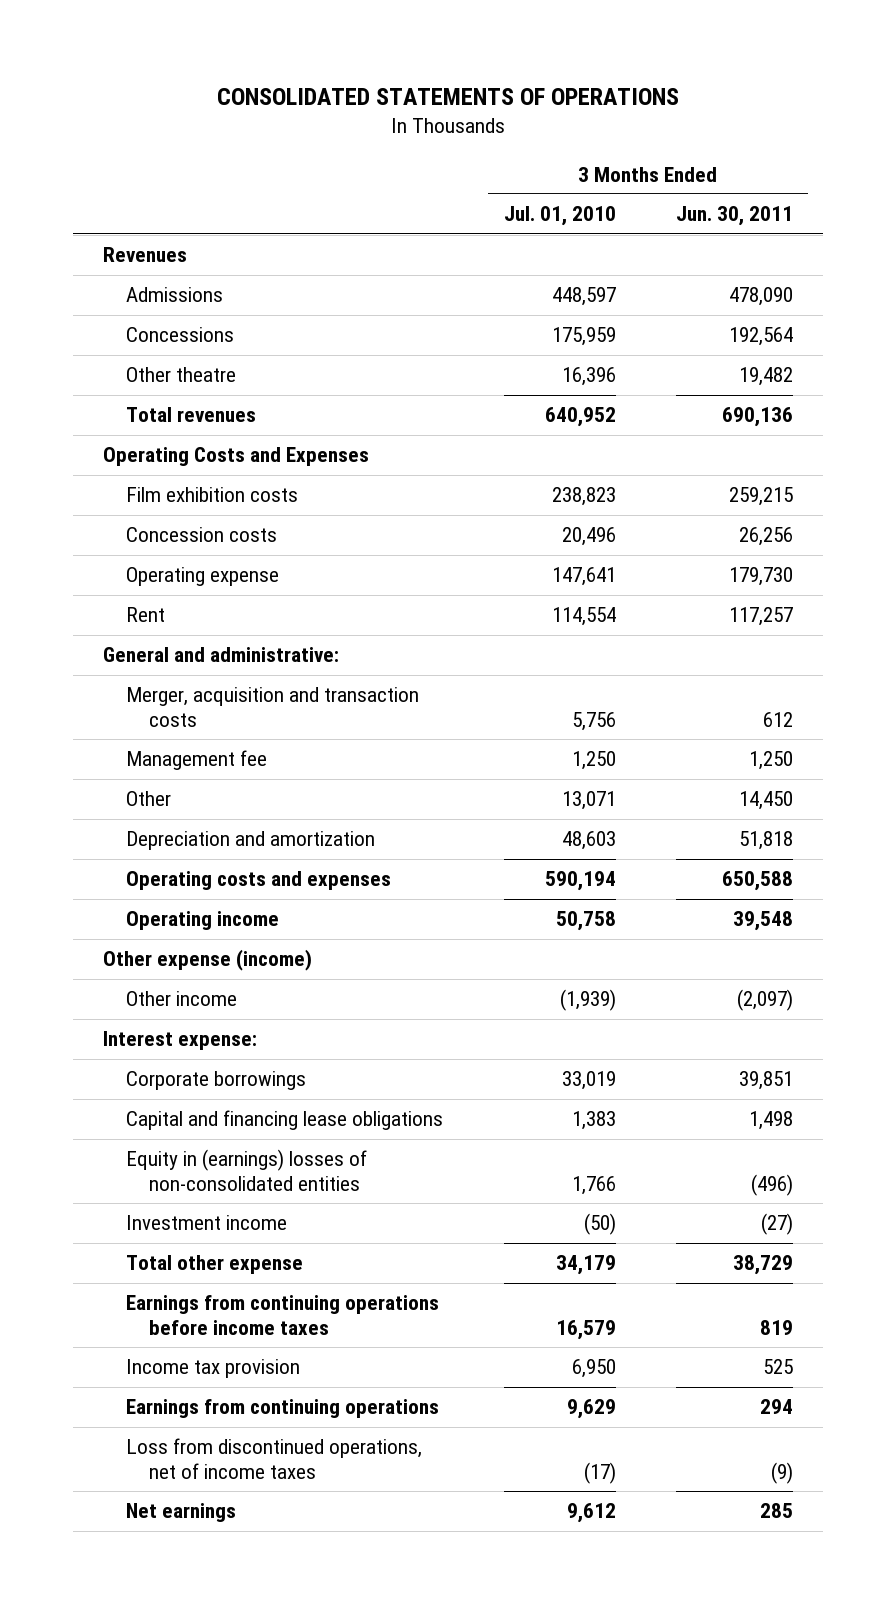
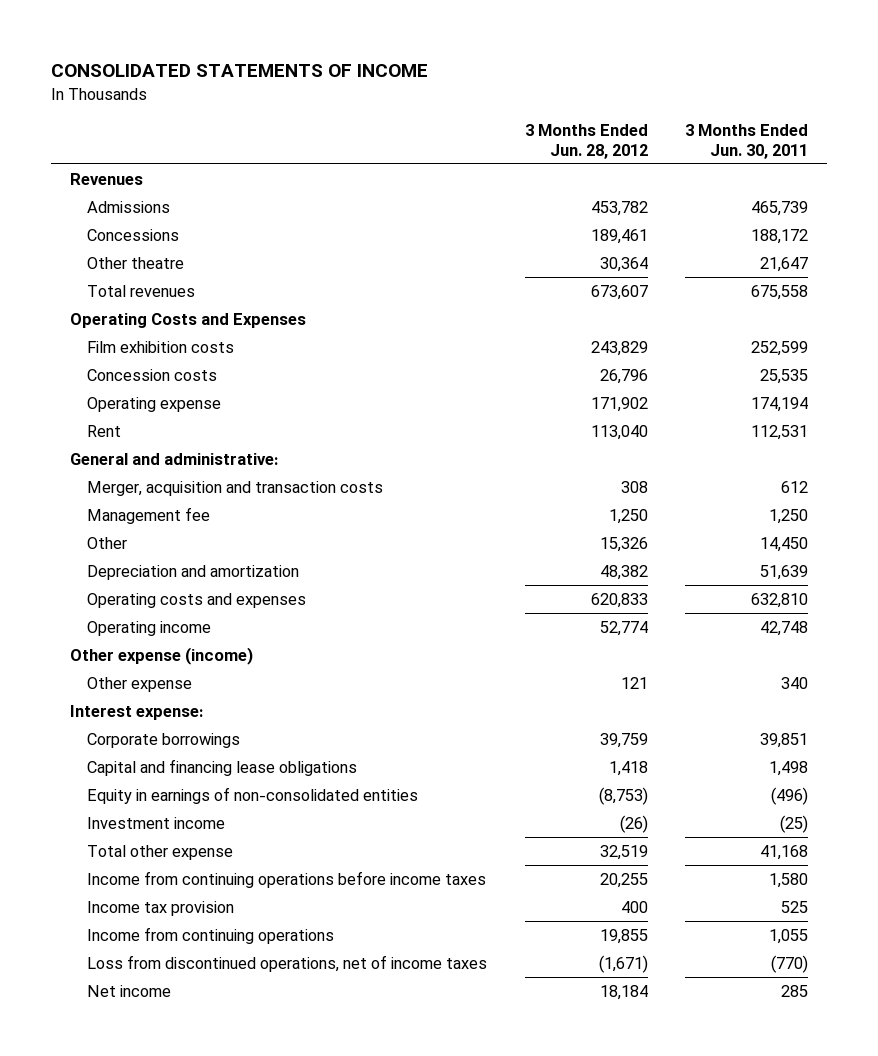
- CONSOLIDATED STATEMENTS OF OPERATIONS
+ CONSOLIDATED STATEMENTS OF INCOME
- | 3 Months Ended Jul. 01, 2010 | 3 Months Ended Jun. 30, 2011
+ | 3 Months Ended Jun. 28, 2012 | 3 Months Ended Jun. 30, 2011
- Admissions | 448,597 | 478,090
- Concessions | 175,959 | 192,564
- Other theatre | 16,396 | 19,482
- Total revenues | 640,952 | 690,136
+ Admissions | 453,782 | 465,739
+ Concessions | 189,461 | 188,172
+ Other theatre | 30,364 | 21,647
+ Total revenues | 673,607 | 675,558
- Film exhibition costs | 238,823 | 259,215
- Concession costs | 20,496 | 26,256
- Operating expense | 147,641 | 179,730
- Rent | 114,554 | 117,257
+ Film exhibition costs | 243,829 | 252,599
+ Concession costs | 26,796 | 25,535
+ Operating expense | 171,902 | 174,194
+ Rent | 113,040 | 112,531
- Depreciation and amortization | 48,603 | 51,818
- Operating costs and expenses | 590,194 | 650,588
- Operating income | 50,758 | 39,548
+ Depreciation and amortization | 48,382 | 51,639
+ Operating costs and expenses | 620,833 | 632,810
+ Operating income | 52,774 | 42,748
- Other income | (1,939) | (2,097)
+ Other expense | 121 | 340
- Equity in (earnings) losses of non-consolidated entities | 1,766 | (496)
- Investment income | (50) | (27)
- Total other expense | 34,179 | 38,729
- Earnings from continuing operations before income taxes | 16,579 | 819
+ Equity in earnings of non-consolidated entities | (8,753) | (496)
+ Investment income | (26) | (25)
+ Total other expense | 32,519 | 41,168
+ Income from continuing operations before income taxes | 20,255 | 1,580
- Earnings from continuing operations | 9,629 | 294
- Loss from discontinued operations, net of income taxes | (17) | (9)
- Net earnings | 9,612 | 285
+ Income from continuing operations | 19,855 | 1,055
+ Loss from discontinued operations, net of income taxes | (1,671) | (770)
+ Net income | 18,184 | 285

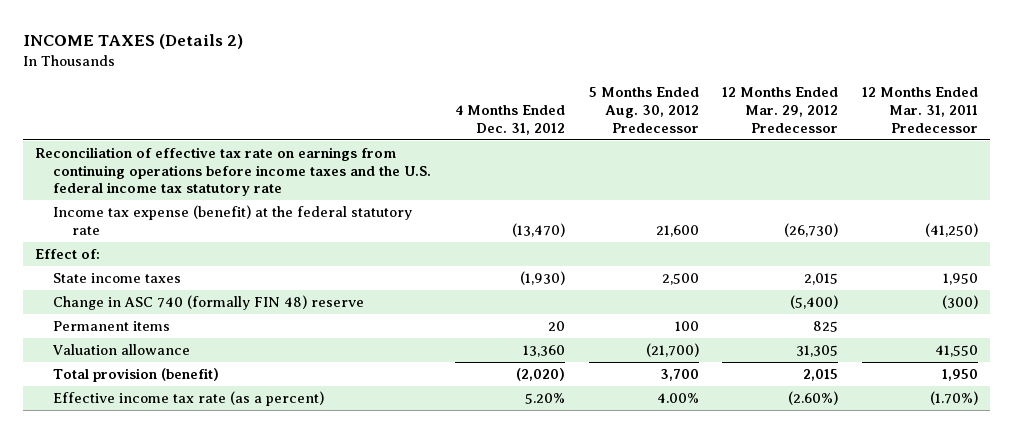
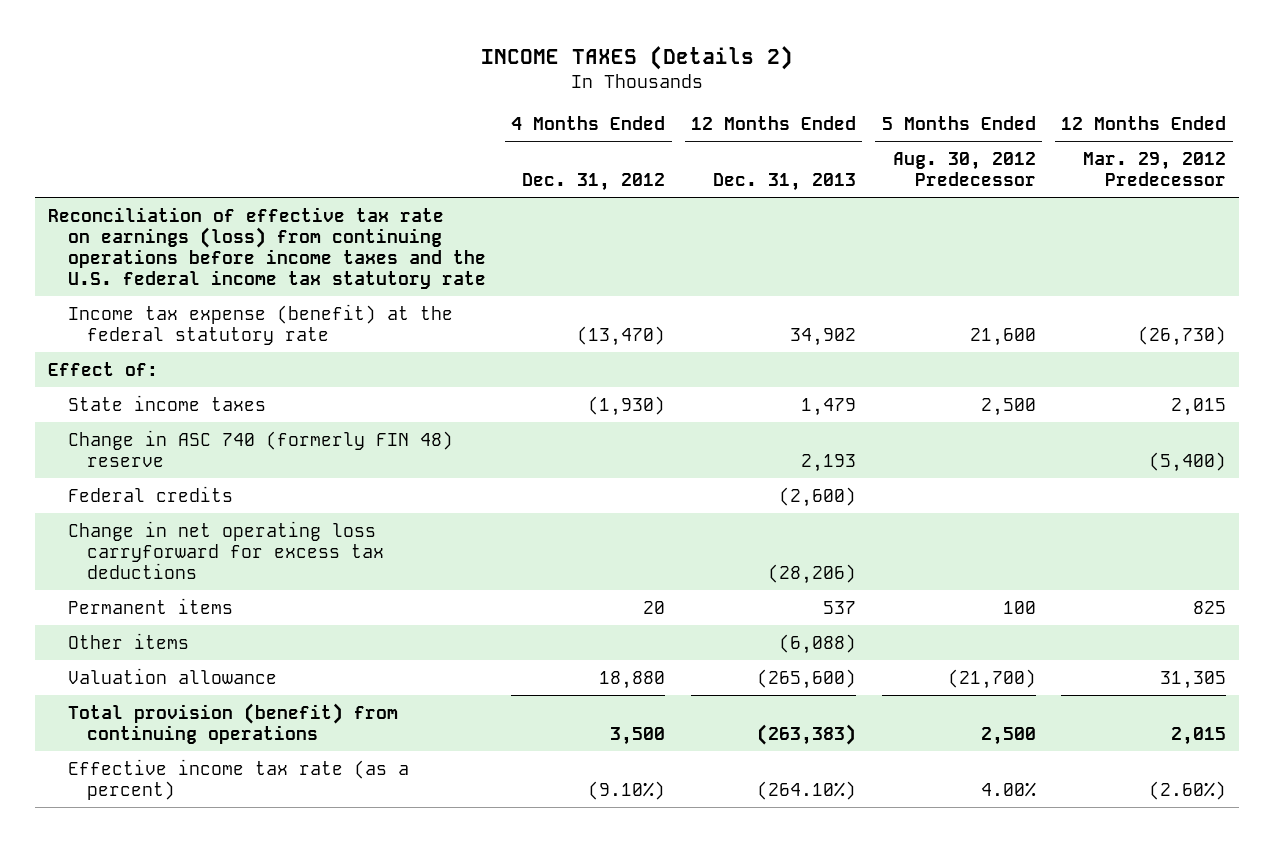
- | 4 Months Ended Dec. 31, 2012 | 5 Months Ended Aug. 30, 2012 Predecessor | 12 Months Ended Mar. 29, 2012 Predecessor | 12 Months Ended Mar. 31, 2011 Predecessor
+ | 4 Months Ended Dec. 31, 2012 | 12 Months Ended Dec. 31, 2013 | 5 Months Ended Aug. 30, 2012 Predecessor | 12 Months Ended Mar. 29, 2012 Predecessor
- Reconciliation of effective tax rate on earnings from continuing operations before income taxes and the U.S. federal income tax statutory rate
+ Reconciliation of effective tax rate on earnings (loss) from continuing operations before income taxes and the U.S. federal income tax statutory rate
- Change in ASC 740 (formally FIN 48) reserve | | | (5,400) | (300)
+ Change in ASC 740 (formerly FIN 48) reserve | | 2,193 | | (5,400)
+ Federal credits | | (2,600) | |
+ Change in net operating loss carryforward for excess tax deductions | | (28,206) | |
- Valuation allowance | 13,360 | (21,700) | 31,305 | 41,550
- Total provision (benefit) | (2,020) | 3,700 | 2,015 | 1,950
- Effective income tax rate (as a percent) | 5.20% | 4.00% | (2.60%) | (1.70%)
+ Other items | | (6,088) | |
+ Valuation allowance | 18,880 | (265,600) | (21,700) | 31,305
+ Total provision (benefit) from continuing operations | 3,500 | (263,383) | 2,500 | 2,015
+ Effective income tax rate (as a percent) | (9.10%) | (264.10%) | 4.00% | (2.60%)

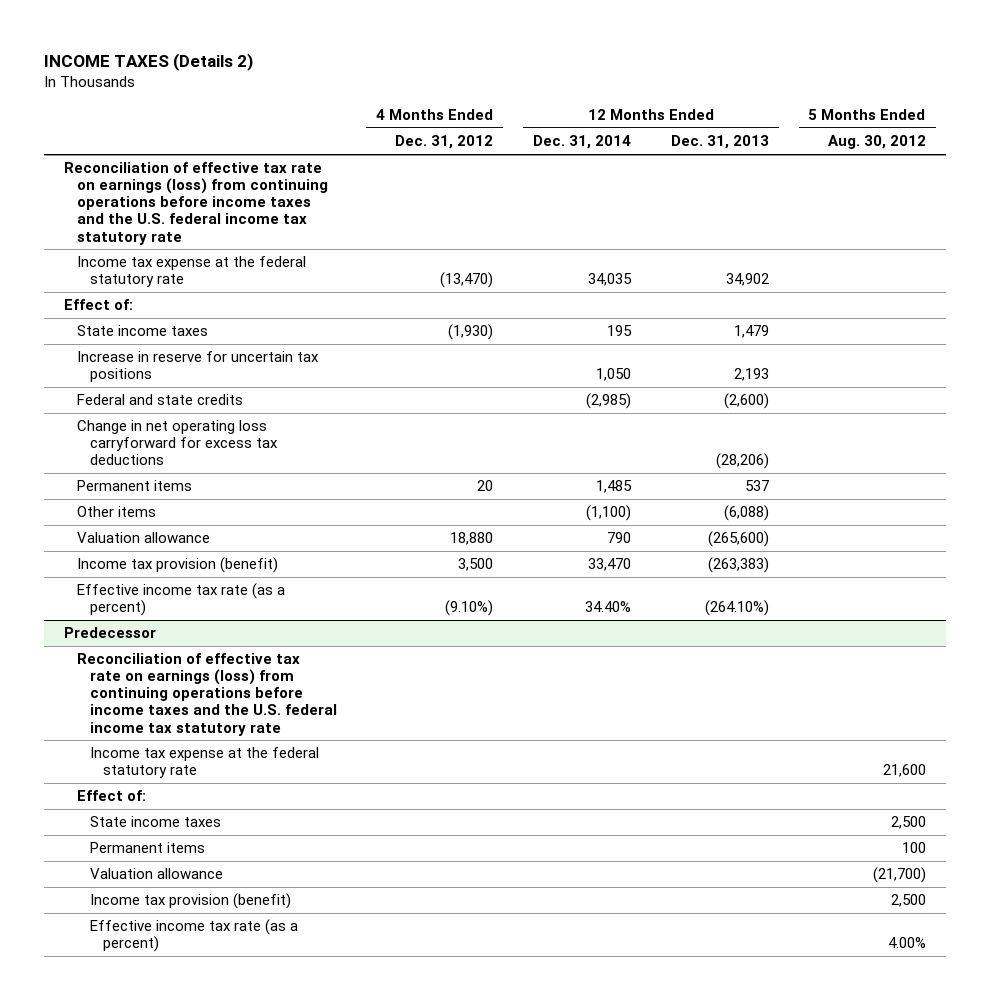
- | 4 Months Ended Dec. 31, 2012 | 12 Months Ended Dec. 31, 2013 | 5 Months Ended Aug. 30, 2012 Predecessor | 12 Months Ended Mar. 29, 2012 Predecessor
+ | 4 Months Ended Dec. 31, 2012 | 12 Months Ended Dec. 31, 2014 | 12 Months Ended Dec. 31, 2013 | 5 Months Ended Aug. 30, 2012
- Income tax expense (benefit) at the federal statutory rate | (13,470) | 34,902 | 21,600 | (26,730)
+ Income tax expense at the federal statutory rate | (13,470) | 34,035 | 34,902 |
- Change in ASC 740 (formerly FIN 48) reserve | | 2,193 | | (5,400)
- Federal credits | | (2,600) | |
+ Increase in reserve for uncertain tax positions | | 1,050 | 2,193 |
+ Federal and state credits | | (2,985) | (2,600) |
- Total provision (benefit) from continuing operations | 3,500 | (263,383) | 2,500 | 2,015
+ Income tax provision (benefit) | 3,500 | 33,470 | (263,383) |
+ Predecessor
+ Reconciliation of effective tax rate on earnings (loss) from continuing operations before income taxes and the U.S. federal income tax statutory rate
+ Income tax expense at the federal statutory rate | | | | 21,600
+ Effect of:
+ State income taxes | | | | 2,500
+ Permanent items | | | | 100
+ Valuation allowance | | | | (21,700)
+ Income tax provision (benefit) | | | | 2,500
+ Effective income tax rate (as a percent) | | | | 4.00%

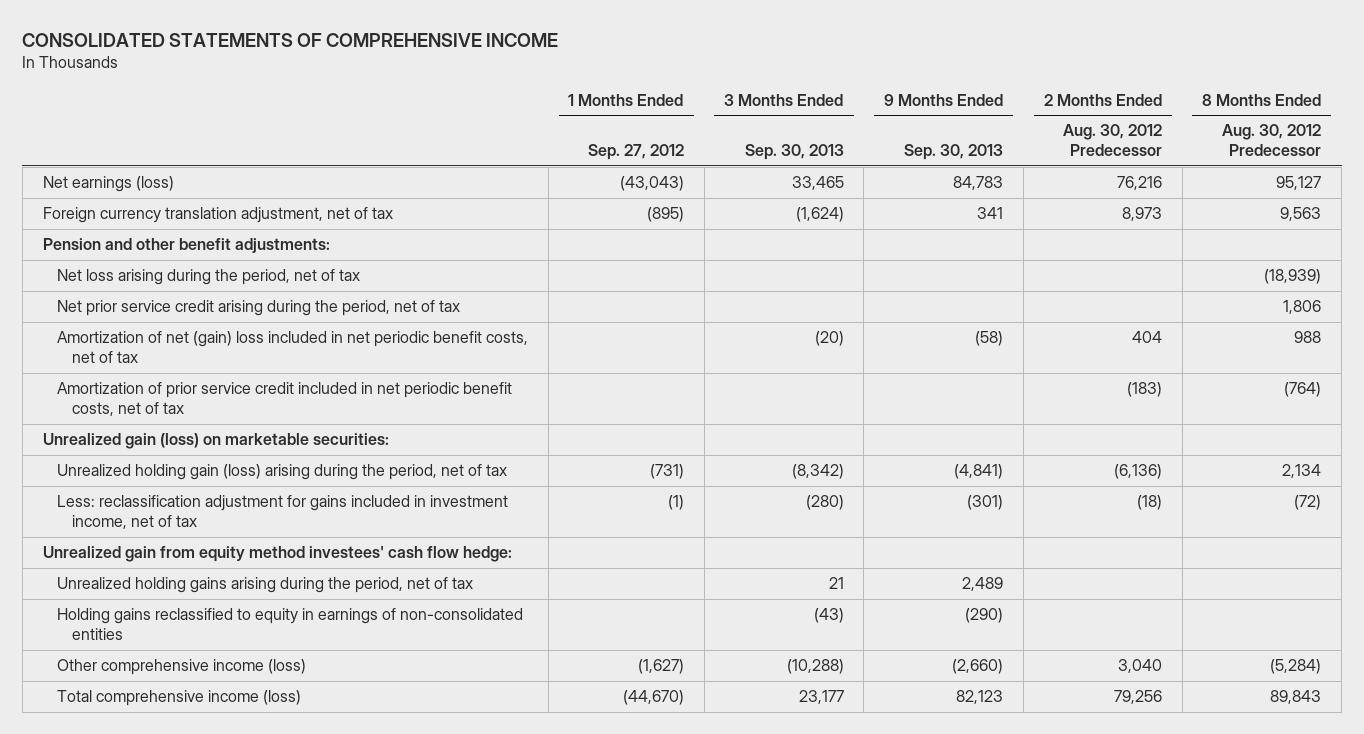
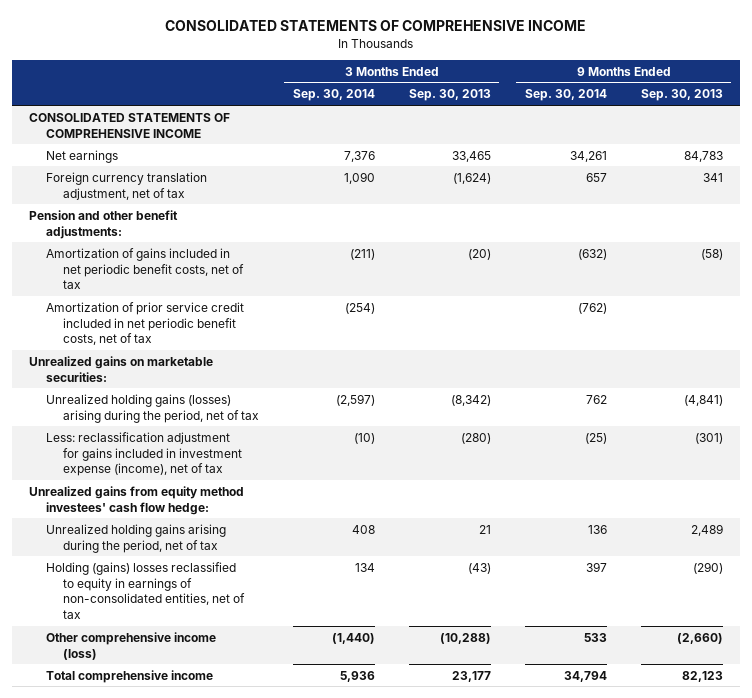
- | 1 Months Ended Sep. 27, 2012 | 3 Months Ended Sep. 30, 2013 | 9 Months Ended Sep. 30, 2013 | 2 Months Ended Aug. 30, 2012 Predecessor | 8 Months Ended Aug. 30, 2012 Predecessor
+ | 3 Months Ended Sep. 30, 2014 | 3 Months Ended Sep. 30, 2013 | 9 Months Ended Sep. 30, 2014 | 9 Months Ended Sep. 30, 2013
- Net earnings (loss) | (43,043) | 33,465 | 84,783 | 76,216 | 95,127
+ CONSOLIDATED STATEMENTS OF COMPREHENSIVE INCOME
+ Net earnings | 7,376 | 33,465 | 34,261 | 84,783
- Net loss arising during the period, net of tax | | | | | (18,939)
- Net prior service credit arising during the period, net of tax | | | | | 1,806
- Amortization of net (gain) loss included in net periodic benefit costs, net of tax | | (20) | (58) | 404 | 988
+ Amortization of gains included in net periodic benefit costs, net of tax | (211) | (20) | (632) | (58)
- Unrealized gain (loss) on marketable securities:
- Unrealized holding gain (loss) arising during the period, net of tax | (731) | (8,342) | (4,841) | (6,136) | 2,134
- Less: reclassification adjustment for gains included in investment income, net of tax | (1) | (280) | (301) | (18) | (72)
- Unrealized gain from equity method investees' cash flow hedge:
+ Unrealized gains on marketable securities:
+ Unrealized holding gains (losses) arising during the period, net of tax | (2,597) | (8,342) | 762 | (4,841)
+ Less: reclassification adjustment for gains included in investment expense (income), net of tax | (10) | (280) | (25) | (301)
+ Unrealized gains from equity method investees' cash flow hedge:
- Holding gains reclassified to equity in earnings of non-consolidated entities | | (43) | (290) | |
+ Holding (gains) losses reclassified to equity in earnings of non-consolidated entities, net of tax | 134 | (43) | 397 | (290)
- Total comprehensive income (loss) | (44,670) | 23,177 | 82,123 | 79,256 | 89,843
+ Total comprehensive income | 5,936 | 23,177 | 34,794 | 82,123

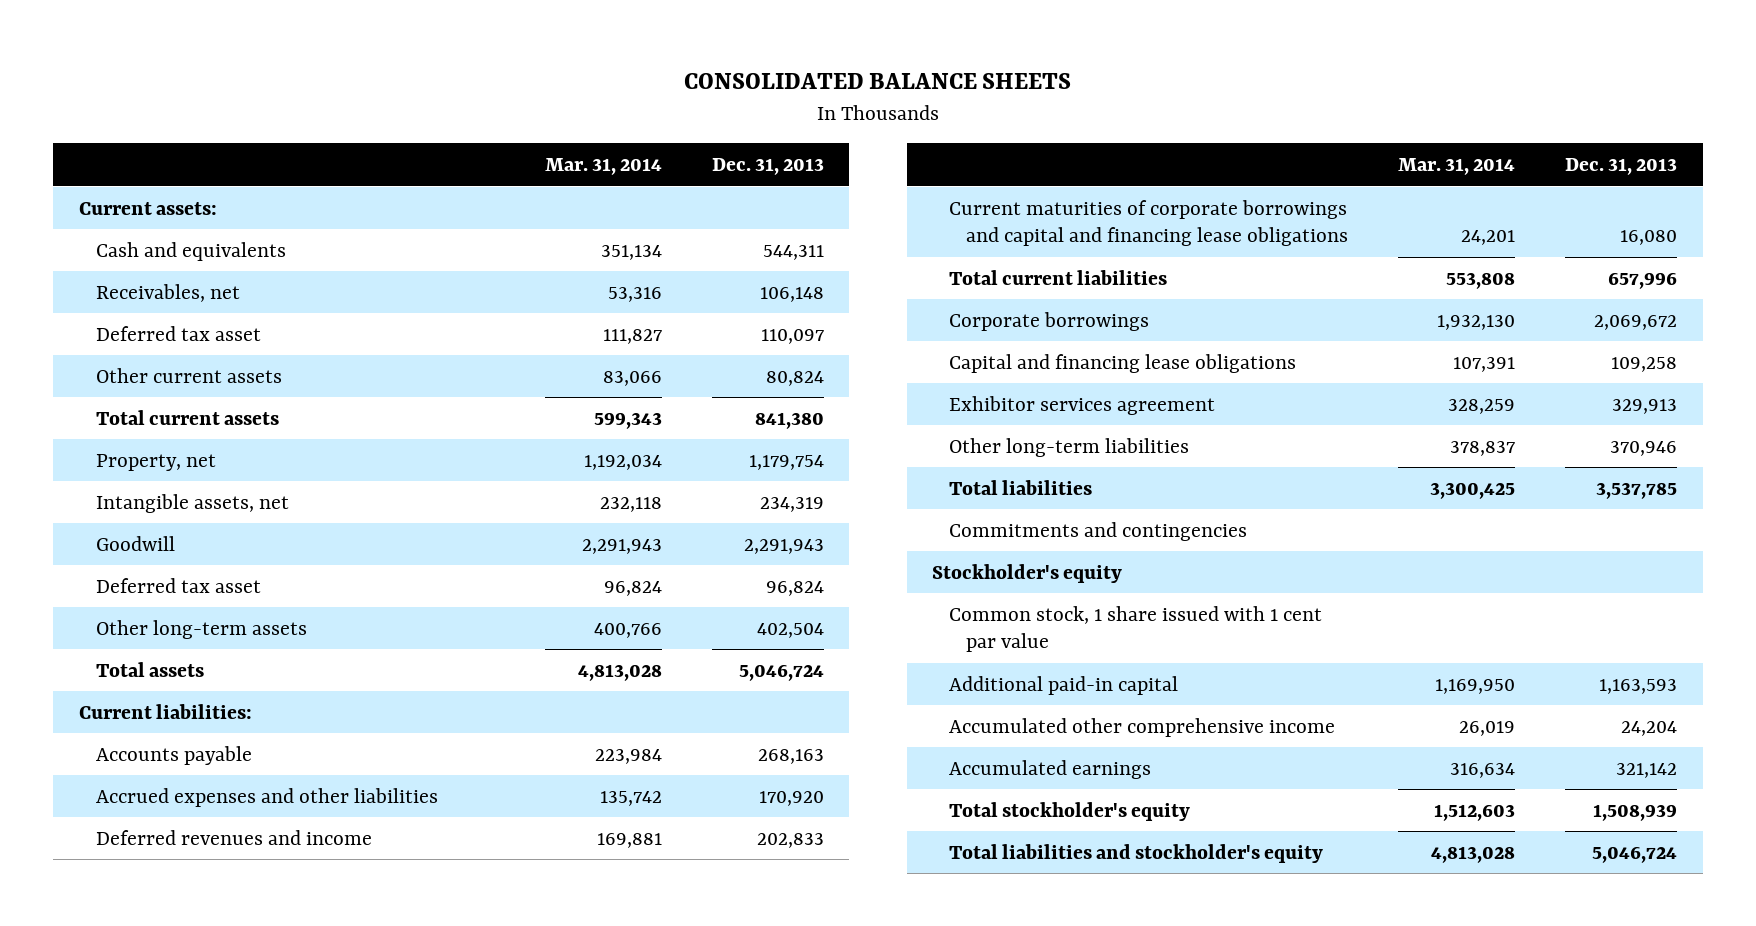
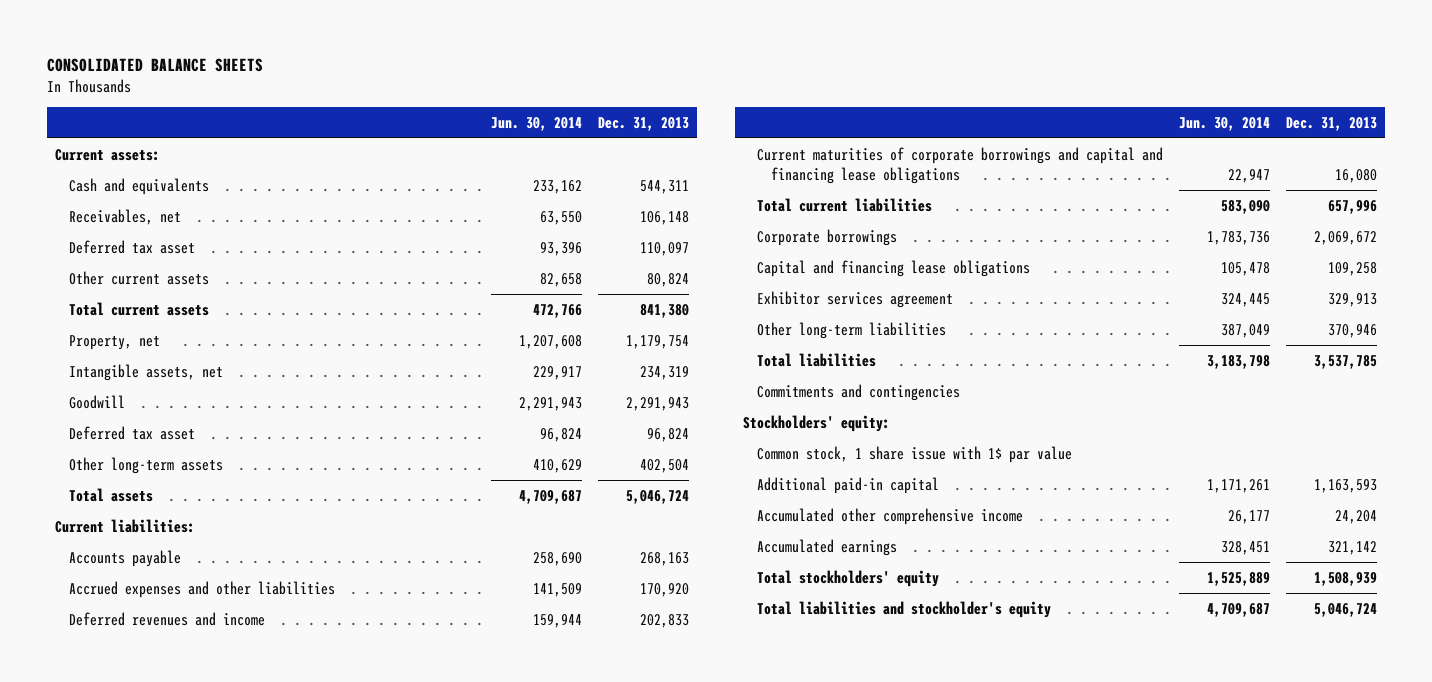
- | Mar. 31, 2014 | Dec. 31, 2013
+ | Jun. 30, 2014 | Dec. 31, 2013
- Stockholder's equity
- Common stock, 1 share issued with 1 cent par value
+ Stockholders' equity:
+ Common stock, 1 share issue with 1$ par value
- Total stockholder's equity | 1,512,603 | 1,508,939
+ Total stockholders' equity | 1,525,889 | 1,508,939

